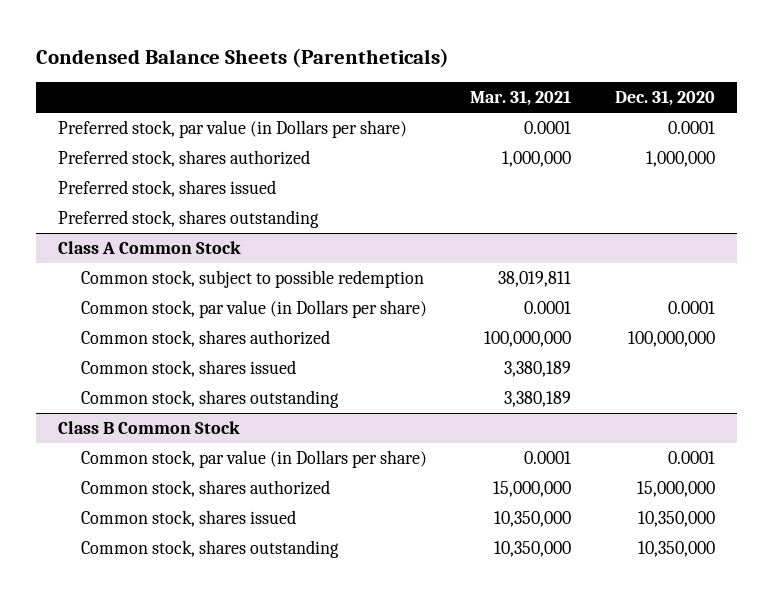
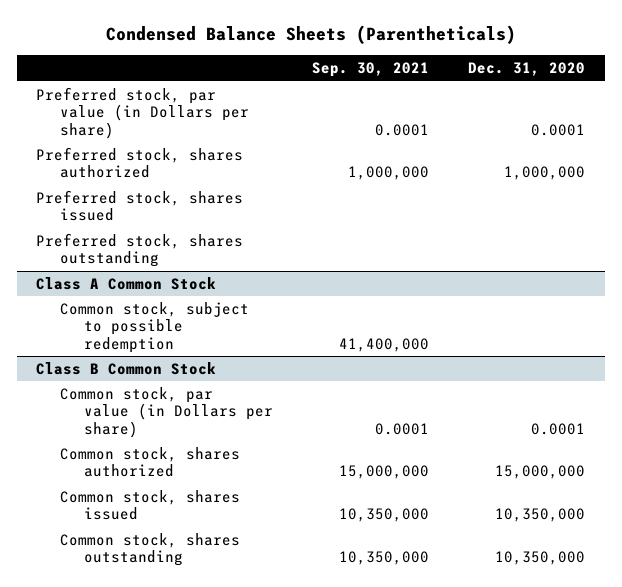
- | Mar. 31, 2021 | Dec. 31, 2020
+ | Sep. 30, 2021 | Dec. 31, 2020
@ Class A Common Stock
- Common stock, par value (in Dollars per share) | 0.0001 | 0.0001
- Common stock, shares authorized | 100,000,000 | 100,000,000
- Common stock, shares issued | 3,380,189 |
- Common stock, shares outstanding | 3,380,189 |

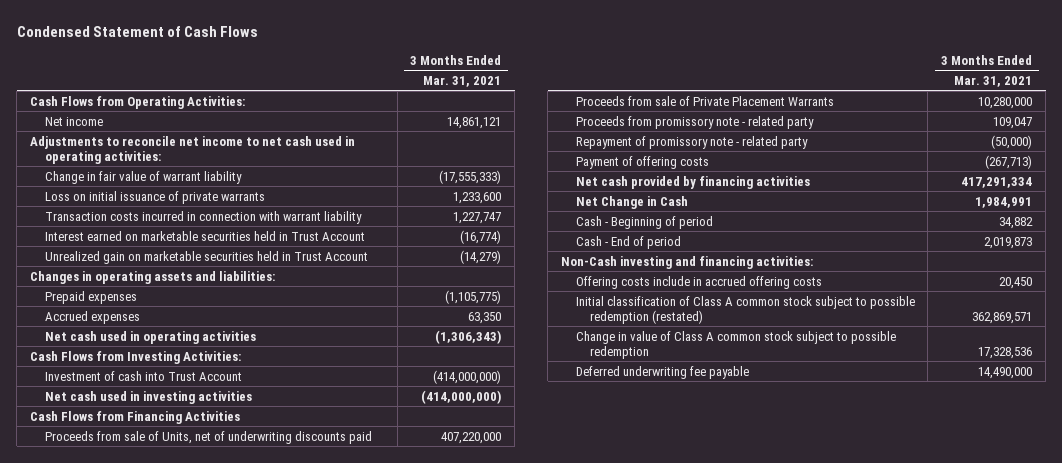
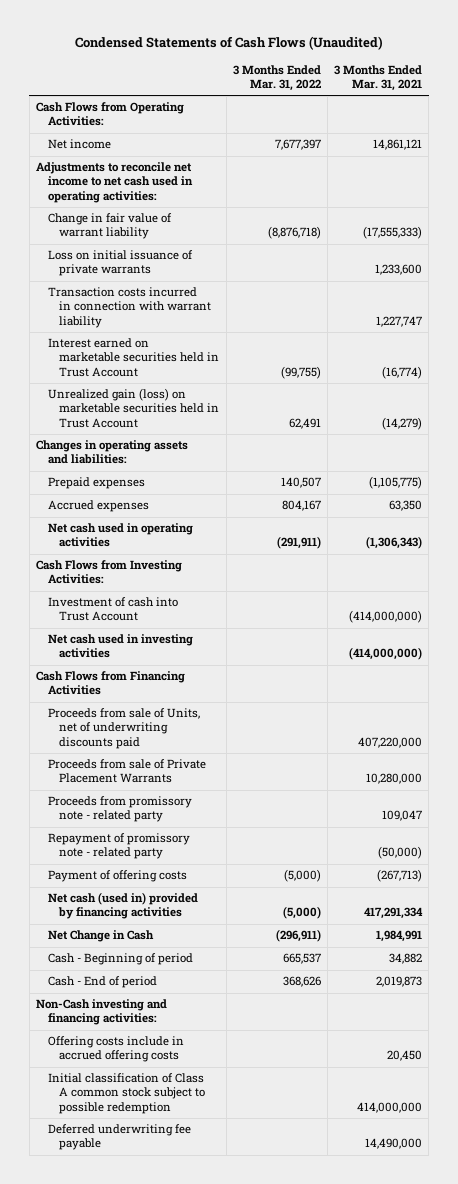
- Condensed Statement of Cash Flows
+ Condensed Statements of Cash Flows (Unaudited)
- | 3 Months Ended Mar. 31, 2021
+ | 3 Months Ended Mar. 31, 2022 | 3 Months Ended Mar. 31, 2021
- Unrealized gain on marketable securities held in Trust Account | (14,279)
+ Unrealized gain (loss) on marketable securities held in Trust Account | 62,491 | (14,279)
- Net cash provided by financing activities | 417,291,334
+ Net cash (used in) provided by financing activities | (5,000) | 417,291,334
- Initial classification of Class A common stock subject to possible redemption (restated) | 362,869,571
- Change in value of Class A common stock subject to possible redemption | 17,328,536
+ Initial classification of Class A common stock subject to possible redemption | | 414,000,000

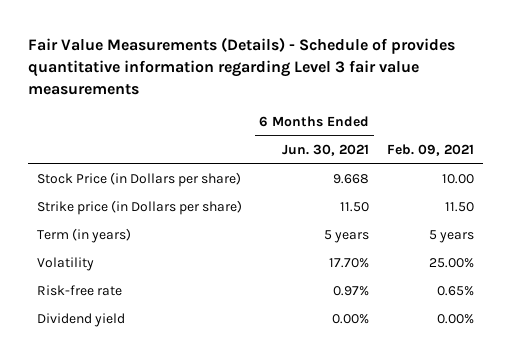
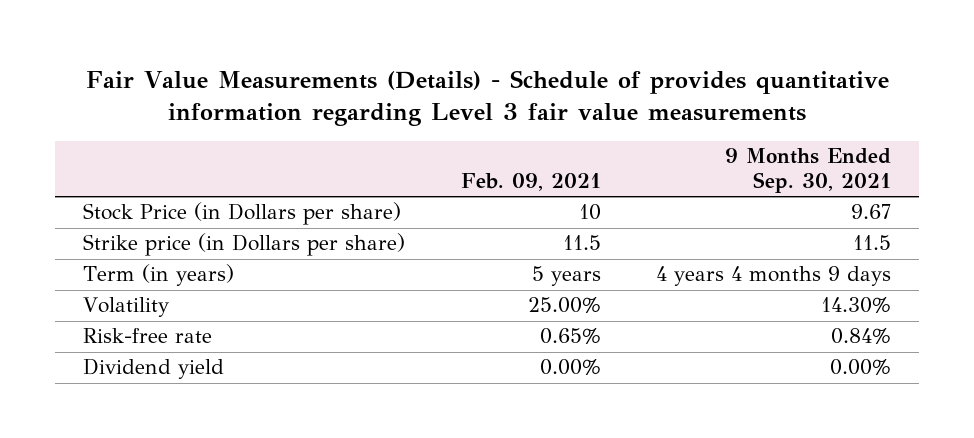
- | 6 Months Ended Jun. 30, 2021 | Feb. 09, 2021
+ | Feb. 09, 2021 | 9 Months Ended Sep. 30, 2021
- Stock Price (in Dollars per share) | 9.668 | 10.00
- Strike price (in Dollars per share) | 11.50 | 11.50
+ Stock Price (in Dollars per share) | 10 | 9.67
+ Strike price (in Dollars per share) | 11.5 | 11.5

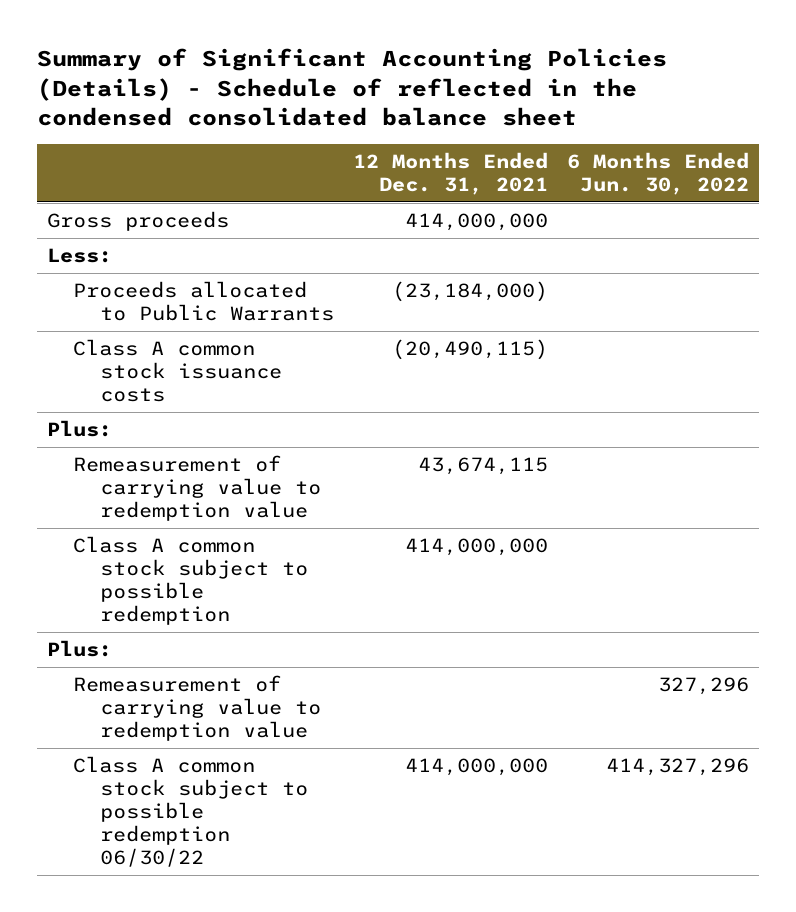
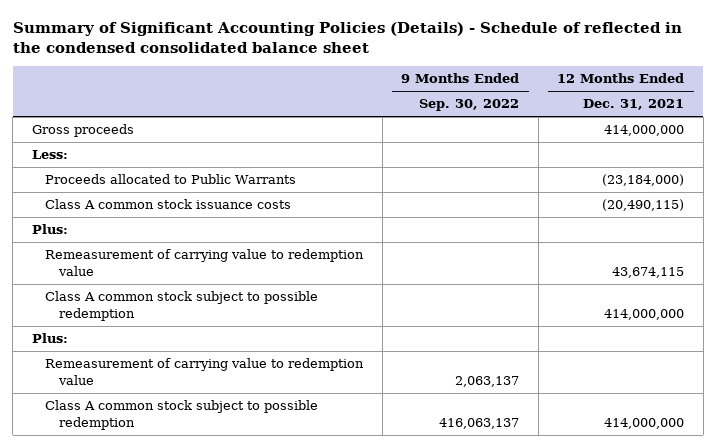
- | 12 Months Ended Dec. 31, 2021 | 6 Months Ended Jun. 30, 2022
+ | 9 Months Ended Sep. 30, 2022 | 12 Months Ended Dec. 31, 2021
- Class A common stock subject to possible redemption 06/30/22 | 414,000,000 | 414,327,296
+ Class A common stock subject to possible redemption | 416,063,137 | 414,000,000

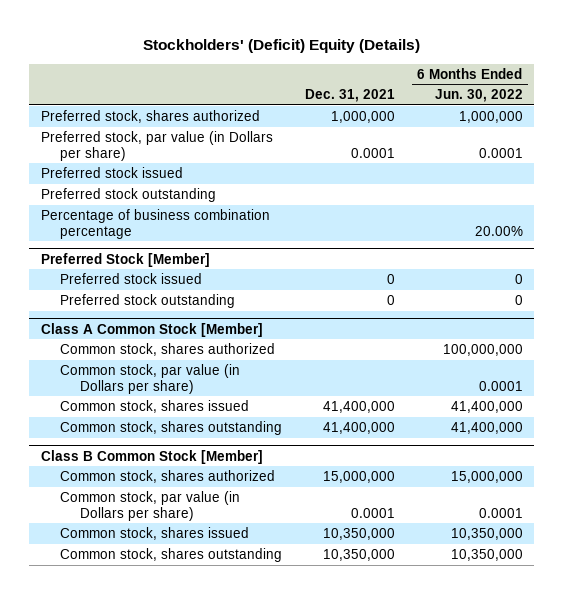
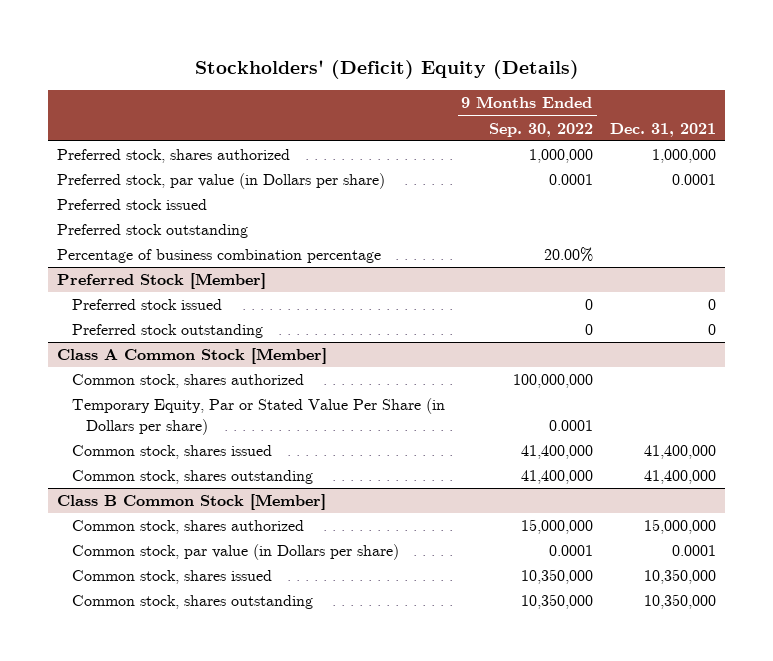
- | Dec. 31, 2021 | 6 Months Ended Jun. 30, 2022
+ | 9 Months Ended Sep. 30, 2022 | Dec. 31, 2021
@ Class A Common Stock [Member]
- Common stock, par value (in Dollars per share) | | 0.0001
+ Temporary Equity, Par or Stated Value Per Share (in Dollars per share) | 0.0001 |

